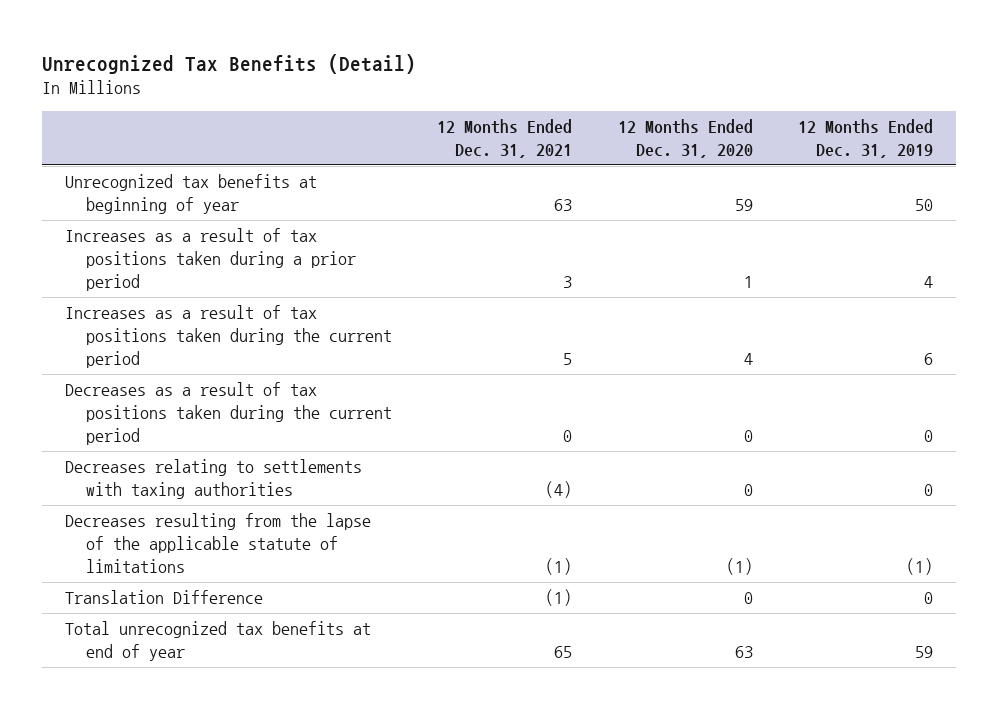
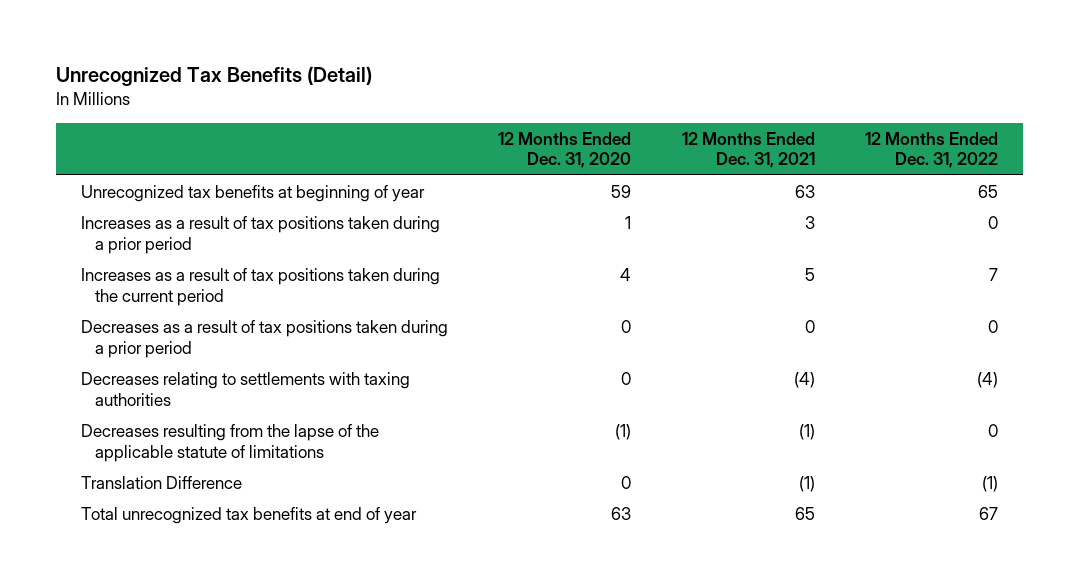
- | 12 Months Ended Dec. 31, 2021 | 12 Months Ended Dec. 31, 2020 | 12 Months Ended Dec. 31, 2019
+ | 12 Months Ended Dec. 31, 2020 | 12 Months Ended Dec. 31, 2021 | 12 Months Ended Dec. 31, 2022
- Decreases as a result of tax positions taken during the current period | 0 | 0 | 0
+ Decreases as a result of tax positions taken during a prior period | 0 | 0 | 0

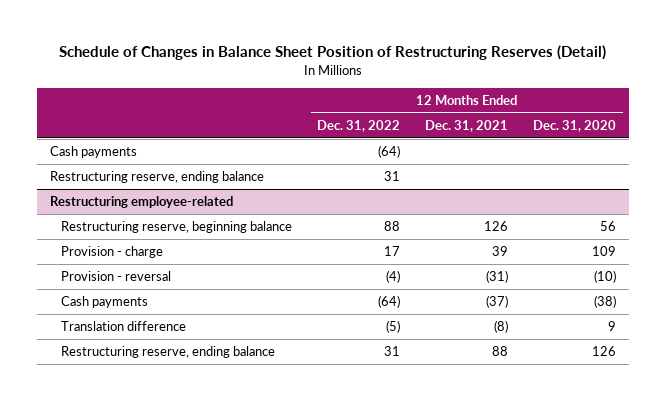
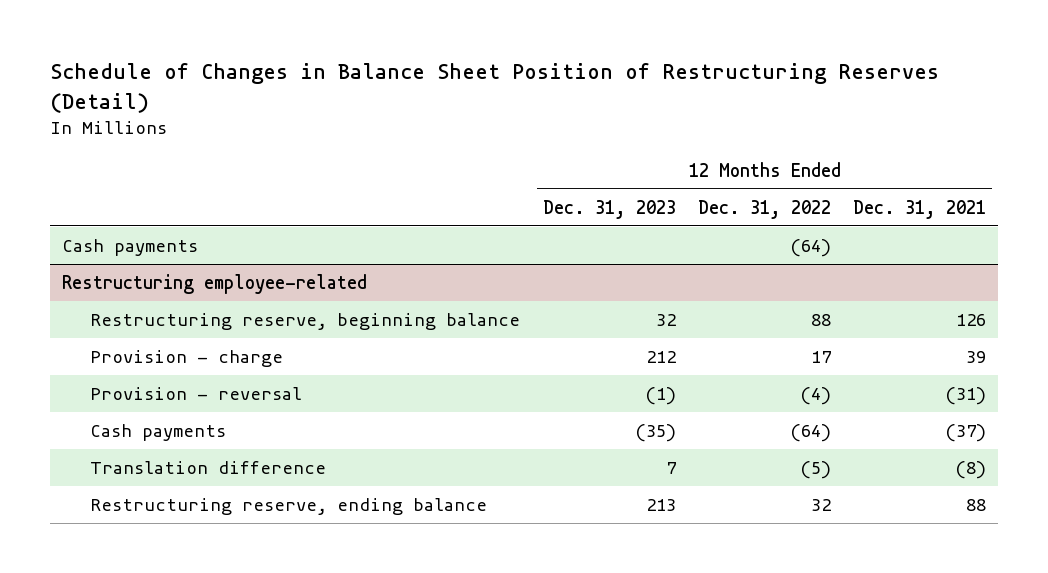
- | 12 Months Ended Dec. 31, 2022 | 12 Months Ended Dec. 31, 2021 | 12 Months Ended Dec. 31, 2020
+ | 12 Months Ended Dec. 31, 2023 | 12 Months Ended Dec. 31, 2022 | 12 Months Ended Dec. 31, 2021
- Restructuring reserve, ending balance | 31 | |
@ Restructuring employee-related
- Restructuring reserve, ending balance | 31 | 88 | 126
+ Restructuring reserve, ending balance | 213 | 32 | 88

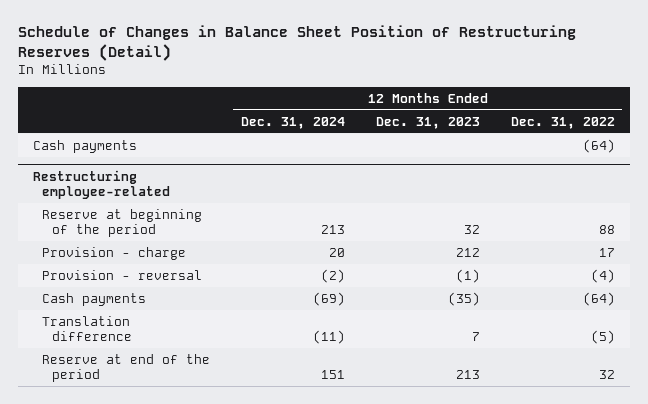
- | 12 Months Ended Dec. 31, 2023 | 12 Months Ended Dec. 31, 2022 | 12 Months Ended Dec. 31, 2021
+ | 12 Months Ended Dec. 31, 2024 | 12 Months Ended Dec. 31, 2023 | 12 Months Ended Dec. 31, 2022
@ Restructuring employee-related
- Restructuring reserve, beginning balance | 32 | 88 | 126
+ Reserve at beginning of the period | 213 | 32 | 88
- Restructuring reserve, ending balance | 213 | 32 | 88
+ Reserve at end of the period | 151 | 213 | 32

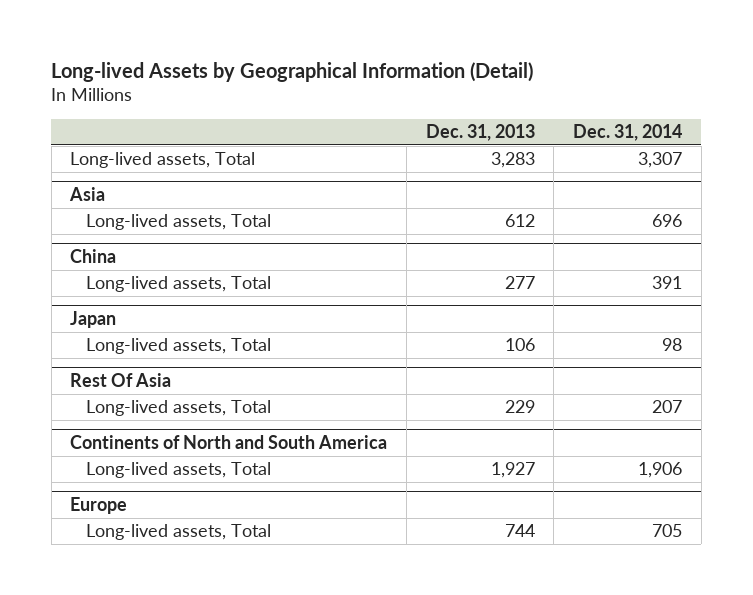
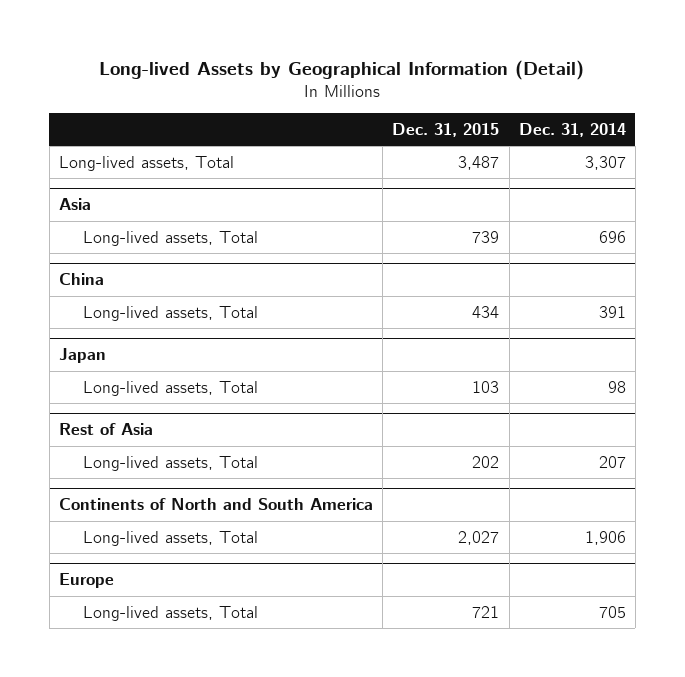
- | Dec. 31, 2013 | Dec. 31, 2014
+ | Dec. 31, 2015 | Dec. 31, 2014
- Rest Of Asia
+ Rest of Asia

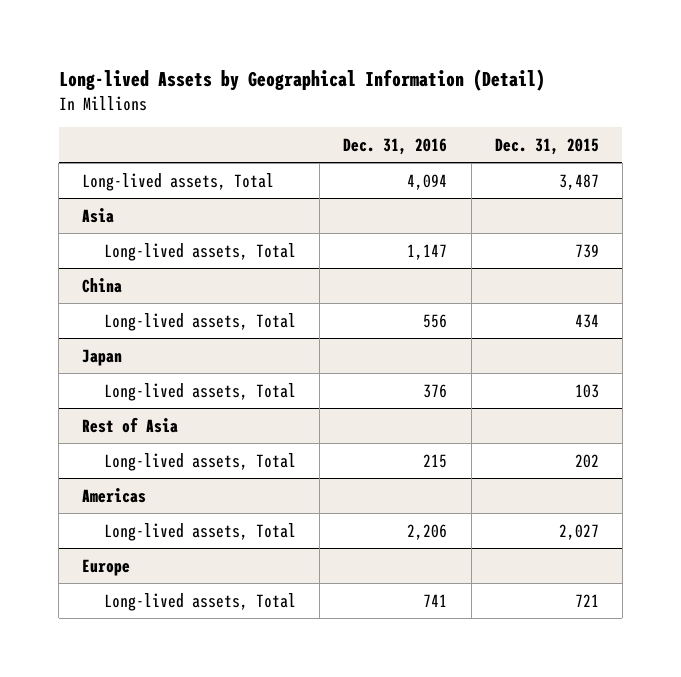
- | Dec. 31, 2015 | Dec. 31, 2014
+ | Dec. 31, 2016 | Dec. 31, 2015
- Continents of North and South America
+ Americas

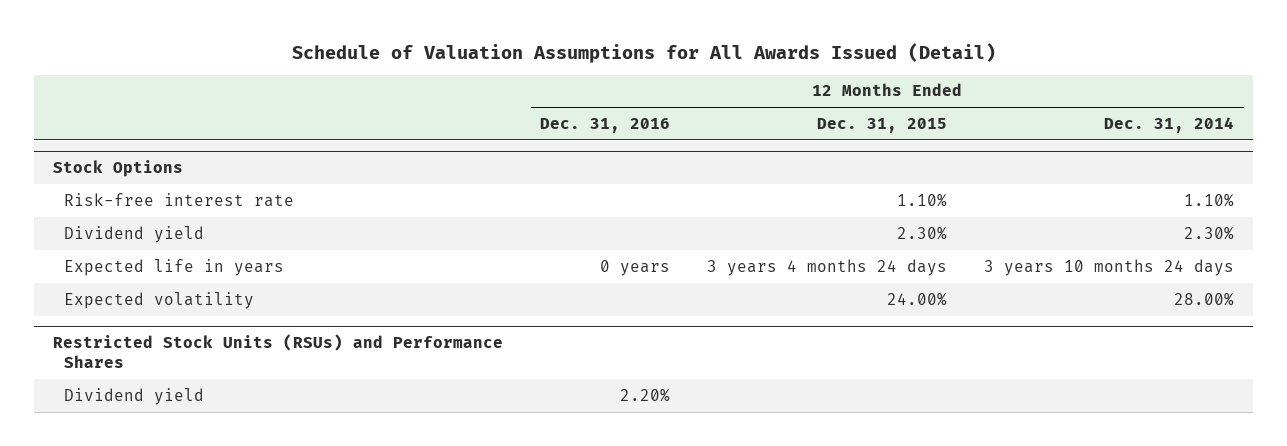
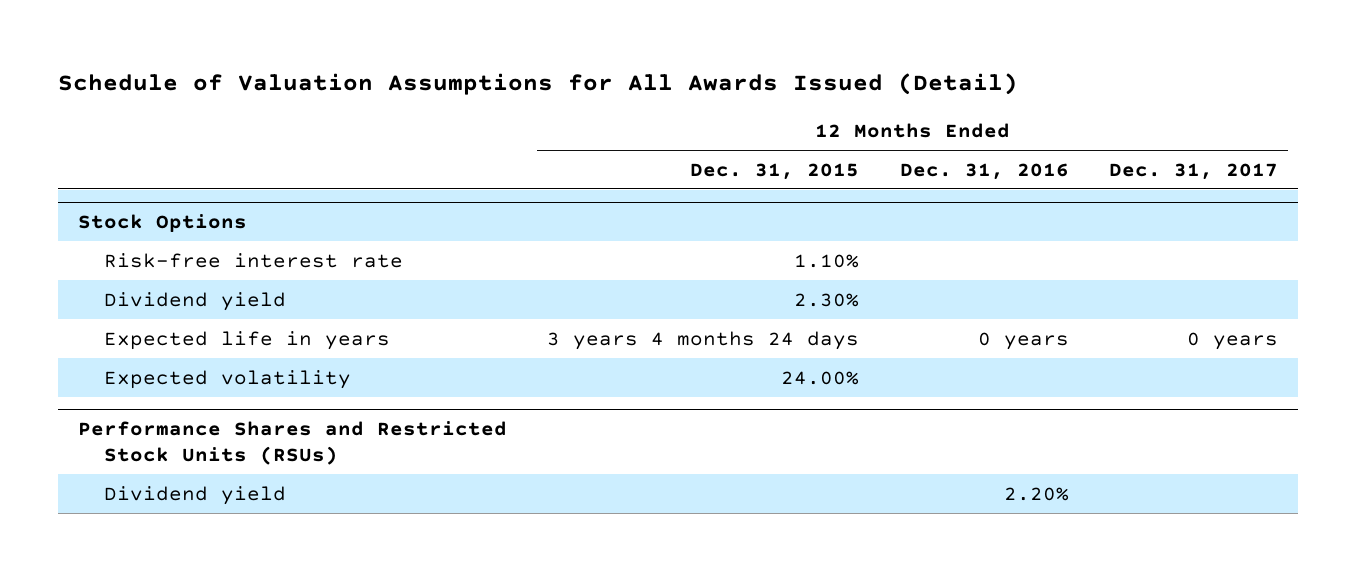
- | 12 Months Ended Dec. 31, 2016 | 12 Months Ended Dec. 31, 2015 | 12 Months Ended Dec. 31, 2014
+ | 12 Months Ended Dec. 31, 2015 | 12 Months Ended Dec. 31, 2016 | 12 Months Ended Dec. 31, 2017
- Restricted Stock Units (RSUs) and Performance Shares
+ Performance Shares and Restricted Stock Units (RSUs)

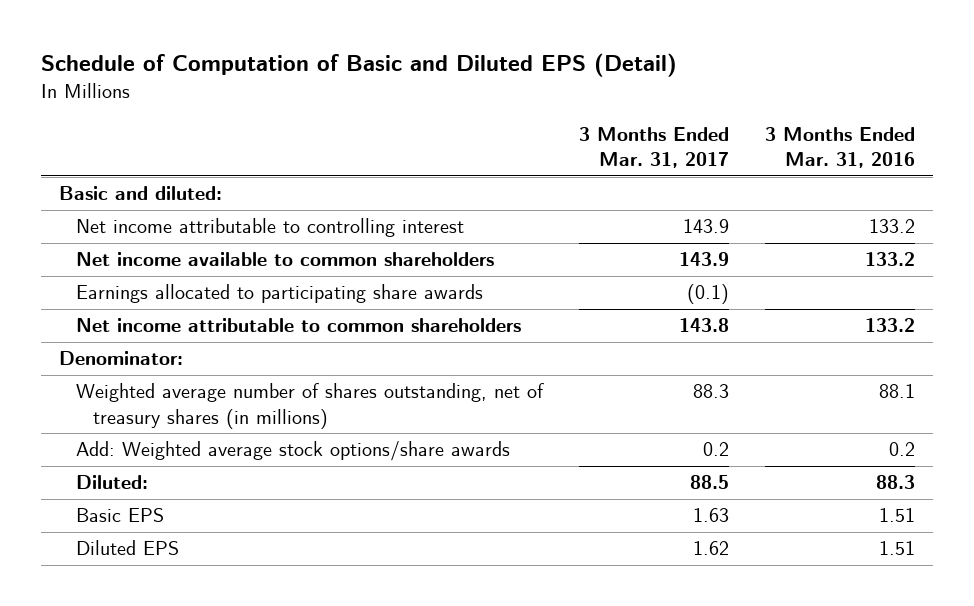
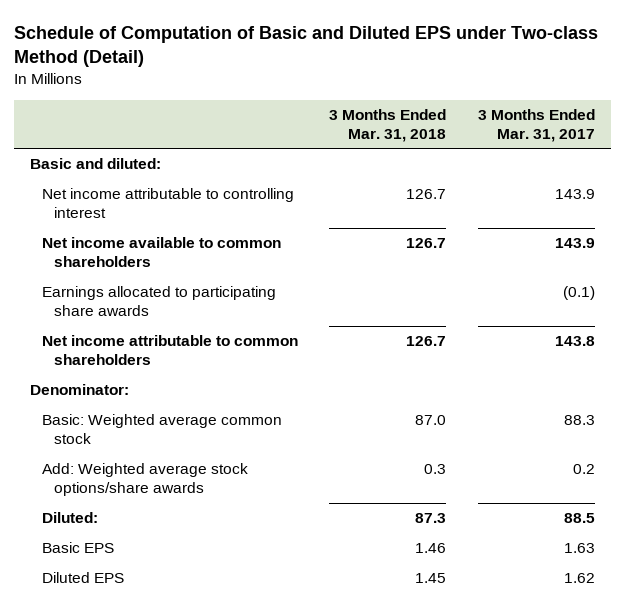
- Schedule of Computation of Basic and Diluted EPS (Detail)
+ Schedule of Computation of Basic and Diluted EPS under Two-class Method (Detail)
- | 3 Months Ended Mar. 31, 2017 | 3 Months Ended Mar. 31, 2016
+ | 3 Months Ended Mar. 31, 2018 | 3 Months Ended Mar. 31, 2017
- Weighted average number of shares outstanding, net of treasury shares (in millions) | 88.3 | 88.1
+ Basic: Weighted average common stock | 87.0 | 88.3

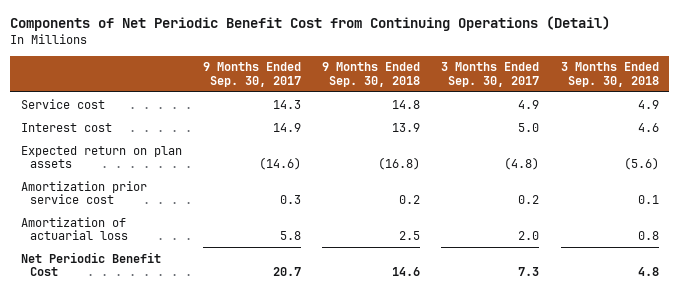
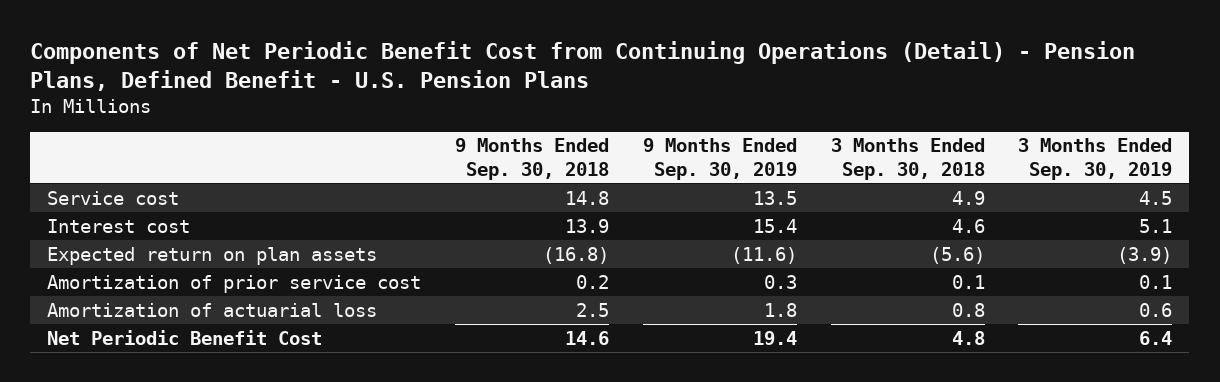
- Components of Net Periodic Benefit Cost from Continuing Operations (Detail)
+ Components of Net Periodic Benefit Cost from Continuing Operations (Detail) - Pension Plans, Defined Benefit - U.S. Pension Plans
- | 9 Months Ended Sep. 30, 2017 | 9 Months Ended Sep. 30, 2018 | 3 Months Ended Sep. 30, 2017 | 3 Months Ended Sep. 30, 2018
+ | 9 Months Ended Sep. 30, 2018 | 9 Months Ended Sep. 30, 2019 | 3 Months Ended Sep. 30, 2018 | 3 Months Ended Sep. 30, 2019
- Amortization prior service cost | 0.3 | 0.2 | 0.2 | 0.1
+ Amortization of prior service cost | 0.2 | 0.3 | 0.1 | 0.1

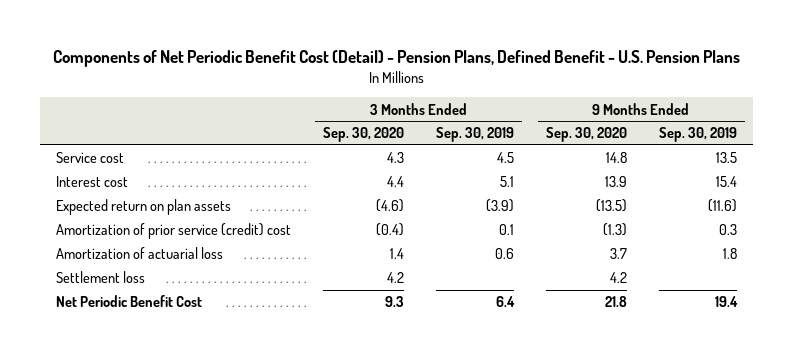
- Components of Net Periodic Benefit Cost from Continuing Operations (Detail) - Pension Plans, Defined Benefit - U.S. Pension Plans
+ Components of Net Periodic Benefit Cost (Detail) - Pension Plans, Defined Benefit - U.S. Pension Plans
- | 9 Months Ended Sep. 30, 2018 | 9 Months Ended Sep. 30, 2019 | 3 Months Ended Sep. 30, 2018 | 3 Months Ended Sep. 30, 2019
+ | 3 Months Ended Sep. 30, 2020 | 3 Months Ended Sep. 30, 2019 | 9 Months Ended Sep. 30, 2020 | 9 Months Ended Sep. 30, 2019
- Amortization of prior service cost | 0.2 | 0.3 | 0.1 | 0.1
+ Amortization of prior service (credit) cost | (0.4) | 0.1 | (1.3) | 0.3
+ Settlement loss | 4.2 | | 4.2 |

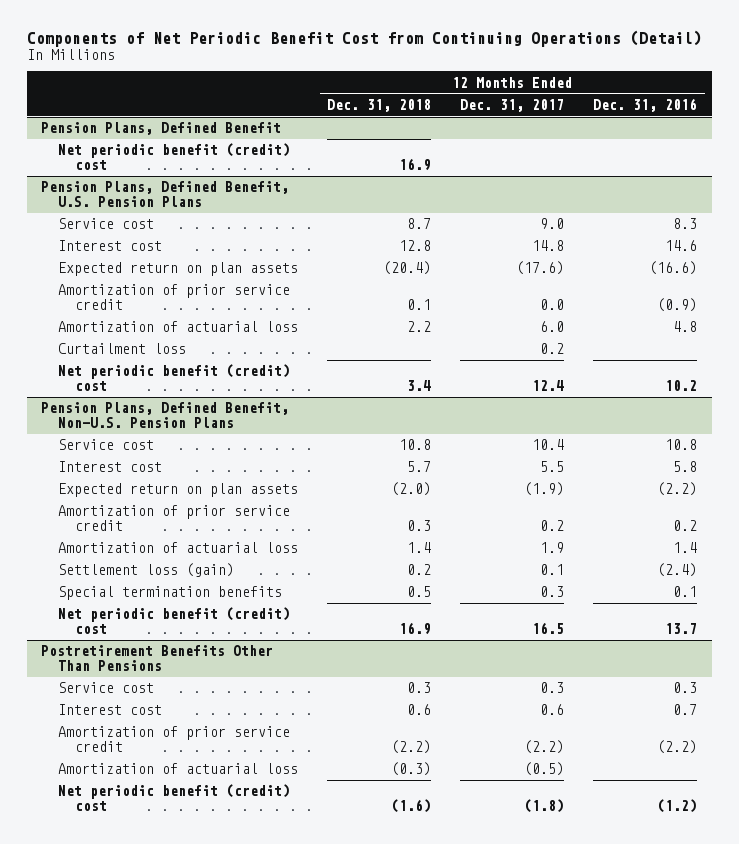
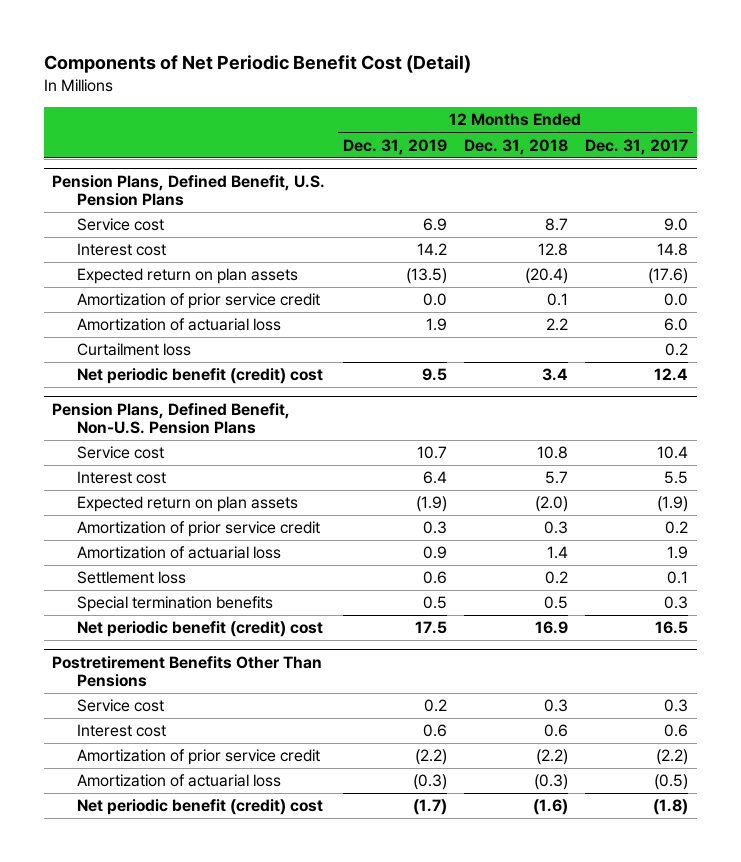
- Components of Net Periodic Benefit Cost from Continuing Operations (Detail)
+ Components of Net Periodic Benefit Cost (Detail)
- | 12 Months Ended Dec. 31, 2018 | 12 Months Ended Dec. 31, 2017 | 12 Months Ended Dec. 31, 2016
+ | 12 Months Ended Dec. 31, 2019 | 12 Months Ended Dec. 31, 2018 | 12 Months Ended Dec. 31, 2017
- Pension Plans, Defined Benefit
- Net periodic benefit (credit) cost | 16.9 | |
@ Pension Plans, Defined Benefit, Non-U.S. Pension Plans
- Settlement loss (gain) | 0.2 | 0.1 | (2.4)
+ Settlement loss | 0.6 | 0.2 | 0.1

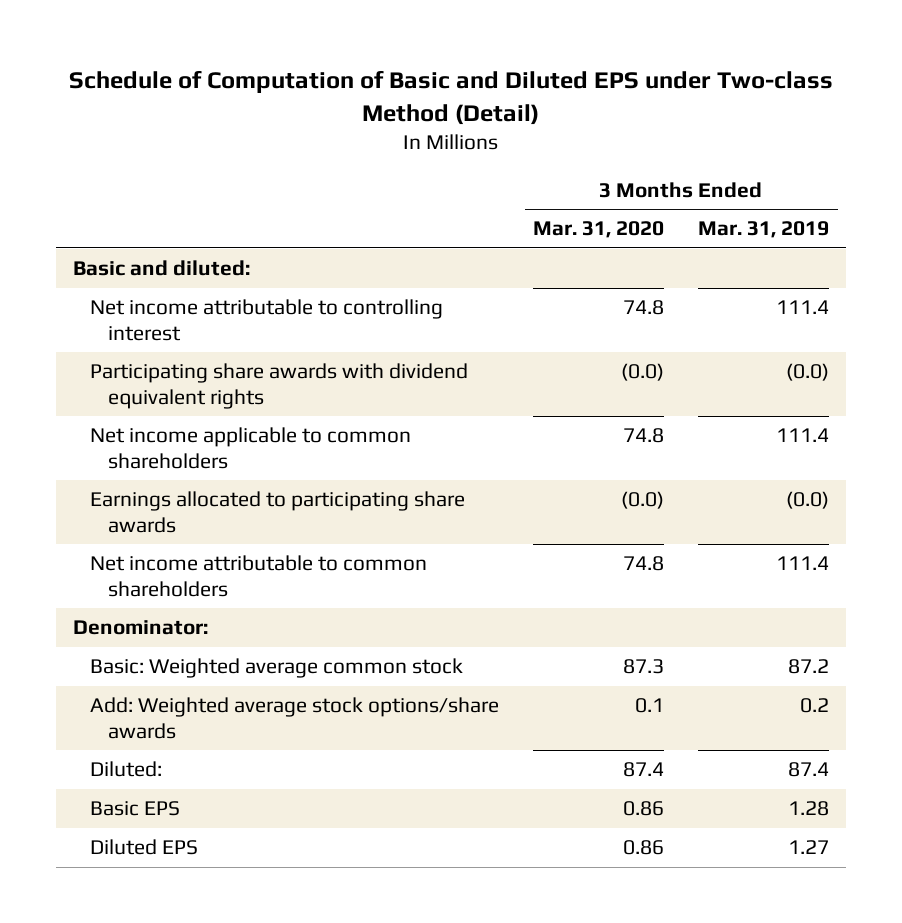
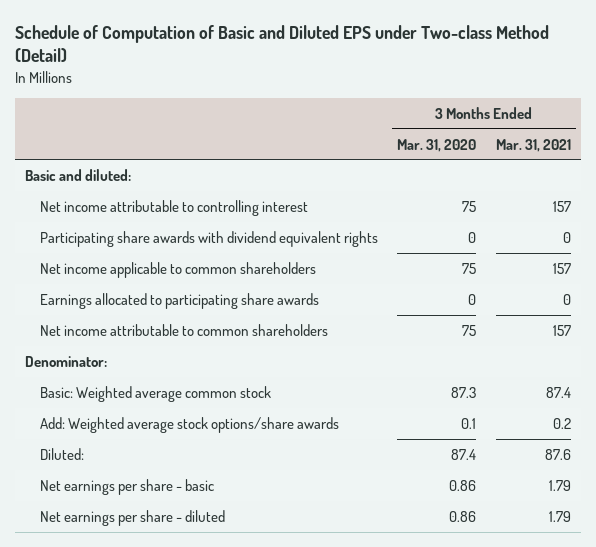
- | 3 Months Ended Mar. 31, 2020 | 3 Months Ended Mar. 31, 2019
+ | 3 Months Ended Mar. 31, 2020 | 3 Months Ended Mar. 31, 2021
- Net income attributable to controlling interest | 74.8 | 111.4
- Participating share awards with dividend equivalent rights | (0.0) | (0.0)
- Net income applicable to common shareholders | 74.8 | 111.4
- Earnings allocated to participating share awards | (0.0) | (0.0)
- Net income attributable to common shareholders | 74.8 | 111.4
+ Net income attributable to controlling interest | 75 | 157
+ Participating share awards with dividend equivalent rights | 0 | 0
+ Net income applicable to common shareholders | 75 | 157
+ Earnings allocated to participating share awards | 0 | 0
+ Net income attributable to common shareholders | 75 | 157
- Basic EPS | 0.86 | 1.28
- Diluted EPS | 0.86 | 1.27
+ Net earnings per share - basic | 0.86 | 1.79
+ Net earnings per share - diluted | 0.86 | 1.79

